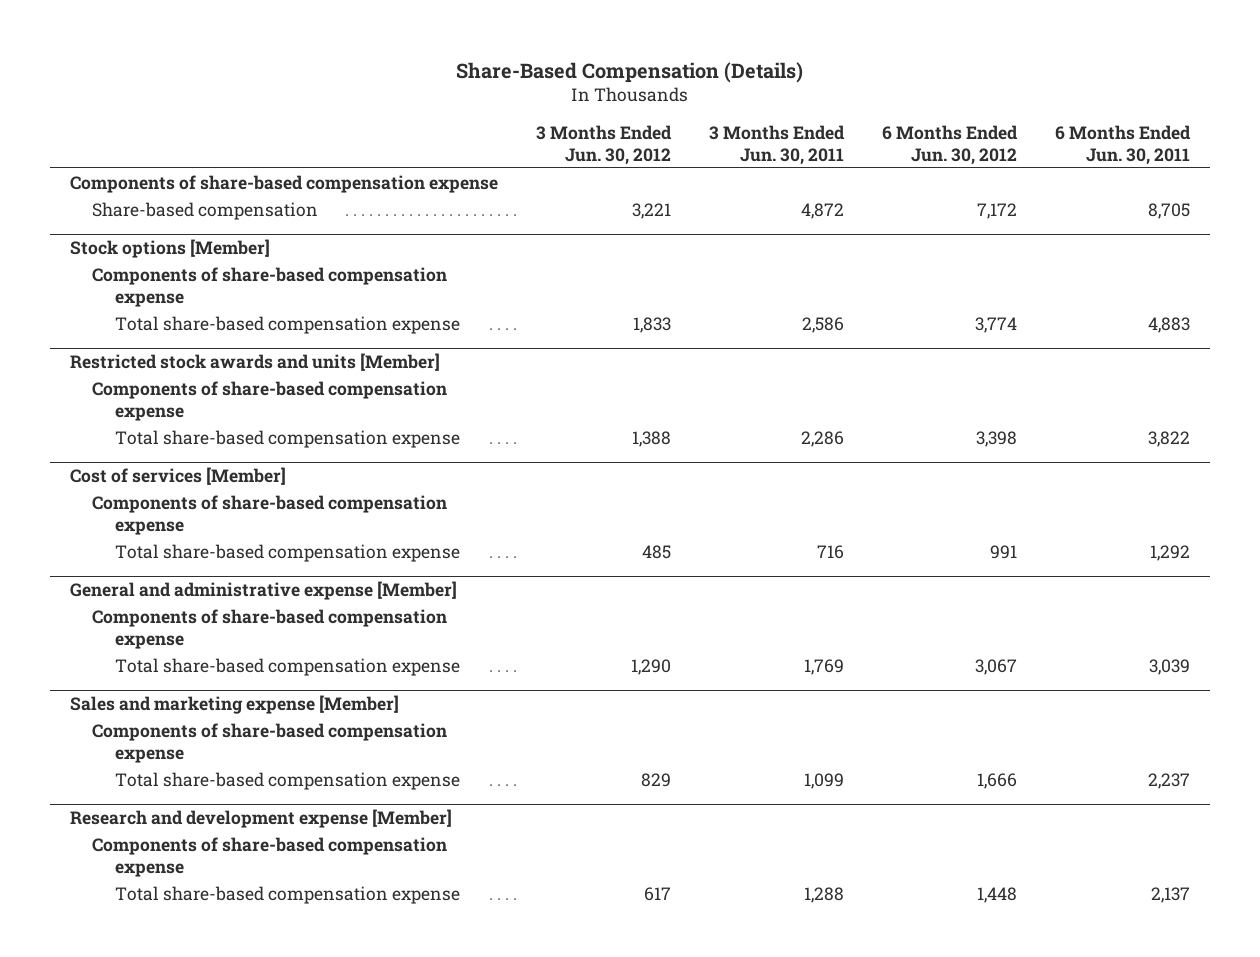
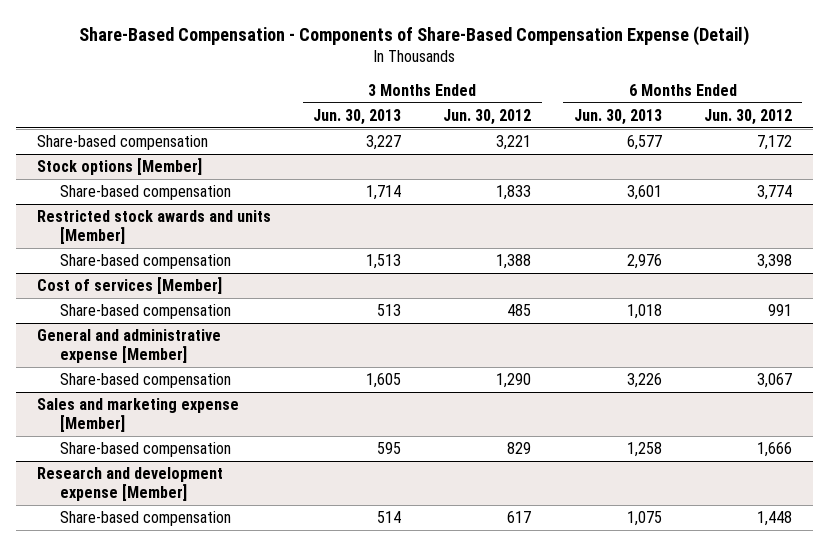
- Share-Based Compensation (Details)
+ Share-Based Compensation - Components of Share-Based Compensation Expense (Detail)
- | 3 Months Ended Jun. 30, 2012 | 3 Months Ended Jun. 30, 2011 | 6 Months Ended Jun. 30, 2012 | 6 Months Ended Jun. 30, 2011
+ | 3 Months Ended Jun. 30, 2013 | 3 Months Ended Jun. 30, 2012 | 6 Months Ended Jun. 30, 2013 | 6 Months Ended Jun. 30, 2012
- Components of share-based compensation expense
@ Stock options [Member]
- Components of share-based compensation expense
- Total share-based compensation expense | 1,833 | 2,586 | 3,774 | 4,883
+ Share-based compensation | 1,714 | 1,833 | 3,601 | 3,774
@ Restricted stock awards and units [Member]
- Components of share-based compensation expense
- Total share-based compensation expense | 1,388 | 2,286 | 3,398 | 3,822
+ Share-based compensation | 1,513 | 1,388 | 2,976 | 3,398
@ Cost of services [Member]
- Components of share-based compensation expense
- Total share-based compensation expense | 485 | 716 | 991 | 1,292
+ Share-based compensation | 513 | 485 | 1,018 | 991
@ General and administrative expense [Member]
- Components of share-based compensation expense
- Total share-based compensation expense | 1,290 | 1,769 | 3,067 | 3,039
+ Share-based compensation | 1,605 | 1,290 | 3,226 | 3,067
@ Sales and marketing expense [Member]
- Components of share-based compensation expense
- Total share-based compensation expense | 829 | 1,099 | 1,666 | 2,237
+ Share-based compensation | 595 | 829 | 1,258 | 1,666
@ Research and development expense [Member]
- Components of share-based compensation expense
- Total share-based compensation expense | 617 | 1,288 | 1,448 | 2,137
+ Share-based compensation | 514 | 617 | 1,075 | 1,448

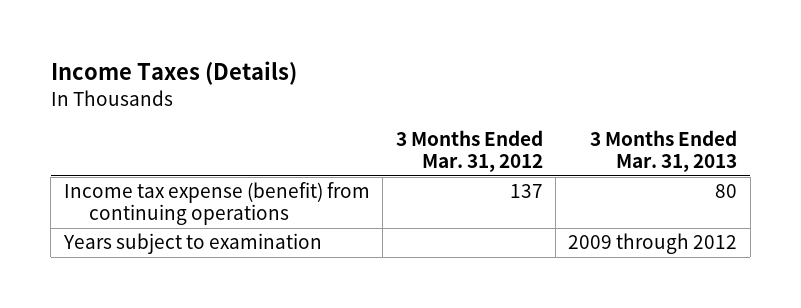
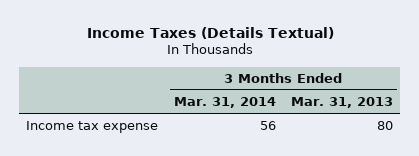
- Income Taxes (Details)
+ Income Taxes (Details Textual)
- | 3 Months Ended Mar. 31, 2012 | 3 Months Ended Mar. 31, 2013
+ | 3 Months Ended Mar. 31, 2014 | 3 Months Ended Mar. 31, 2013
- Income tax expense (benefit) from continuing operations | 137 | 80
- Years subject to examination | | 2009 through 2012
+ Income tax expense | 56 | 80

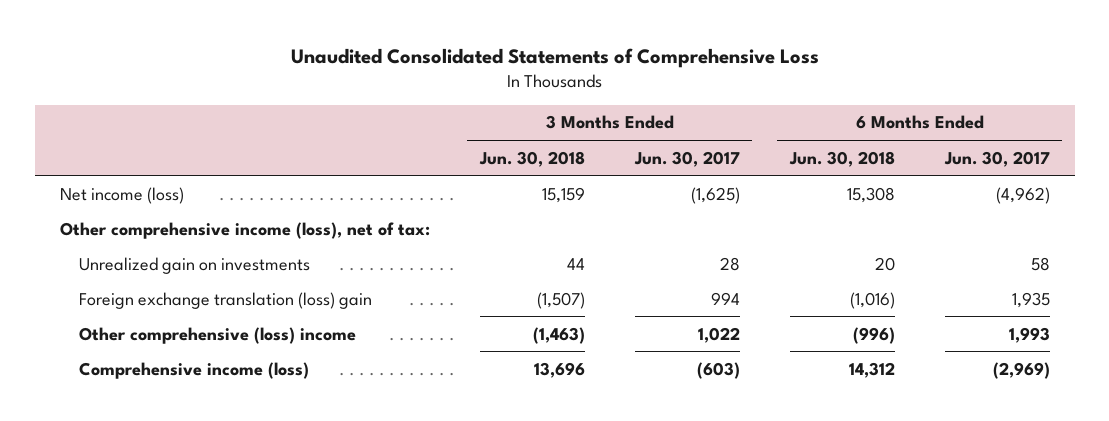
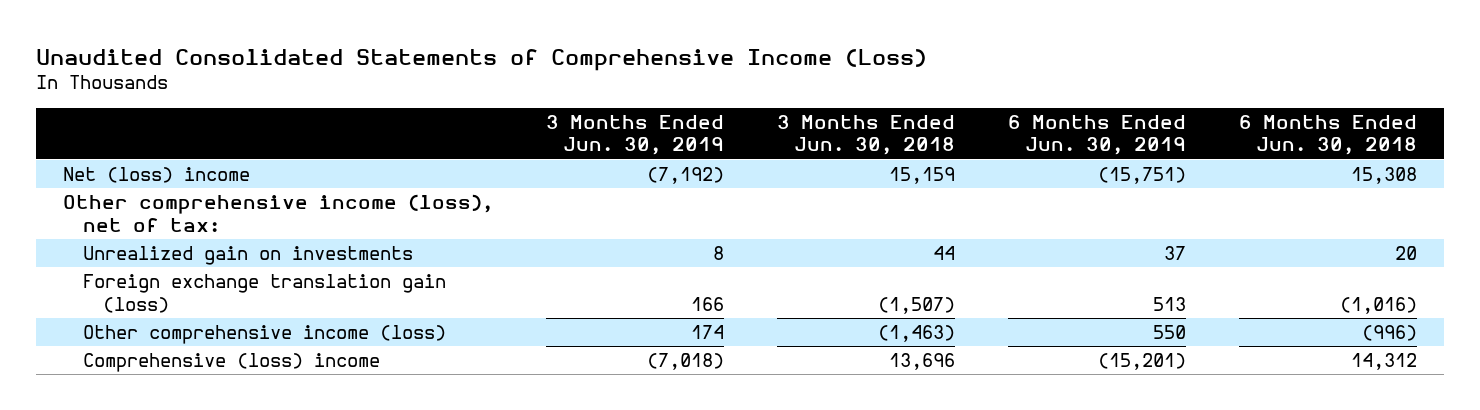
- Unaudited Consolidated Statements of Comprehensive Loss
+ Unaudited Consolidated Statements of Comprehensive Income (Loss)
- | 3 Months Ended Jun. 30, 2018 | 3 Months Ended Jun. 30, 2017 | 6 Months Ended Jun. 30, 2018 | 6 Months Ended Jun. 30, 2017
+ | 3 Months Ended Jun. 30, 2019 | 3 Months Ended Jun. 30, 2018 | 6 Months Ended Jun. 30, 2019 | 6 Months Ended Jun. 30, 2018
- Net income (loss) | 15,159 | (1,625) | 15,308 | (4,962)
+ Net (loss) income | (7,192) | 15,159 | (15,751) | 15,308
- Foreign exchange translation (loss) gain | (1,507) | 994 | (1,016) | 1,935
- Other comprehensive (loss) income | (1,463) | 1,022 | (996) | 1,993
- Comprehensive income (loss) | 13,696 | (603) | 14,312 | (2,969)
+ Foreign exchange translation gain (loss) | 166 | (1,507) | 513 | (1,016)
+ Other comprehensive income (loss) | 174 | (1,463) | 550 | (996)
+ Comprehensive (loss) income | (7,018) | 13,696 | (15,201) | 14,312

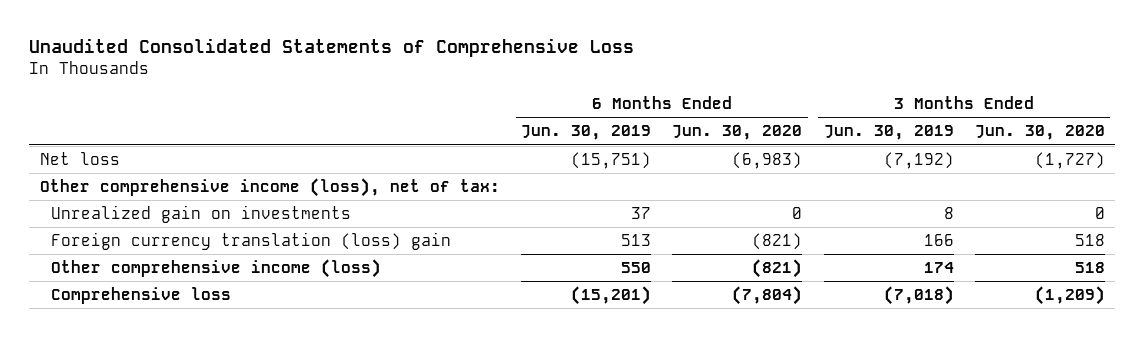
- Unaudited Consolidated Statements of Comprehensive Income (Loss)
+ Unaudited Consolidated Statements of Comprehensive Loss
- | 3 Months Ended Jun. 30, 2019 | 3 Months Ended Jun. 30, 2018 | 6 Months Ended Jun. 30, 2019 | 6 Months Ended Jun. 30, 2018
+ | 6 Months Ended Jun. 30, 2019 | 6 Months Ended Jun. 30, 2020 | 3 Months Ended Jun. 30, 2019 | 3 Months Ended Jun. 30, 2020
- Net (loss) income | (7,192) | 15,159 | (15,751) | 15,308
+ Net loss | (15,751) | (6,983) | (7,192) | (1,727)
- Foreign exchange translation gain (loss) | 166 | (1,507) | 513 | (1,016)
+ Foreign currency translation (loss) gain | 513 | (821) | 166 | 518
- Comprehensive (loss) income | (7,018) | 13,696 | (15,201) | 14,312
+ Comprehensive loss | (15,201) | (7,804) | (7,018) | (1,209)

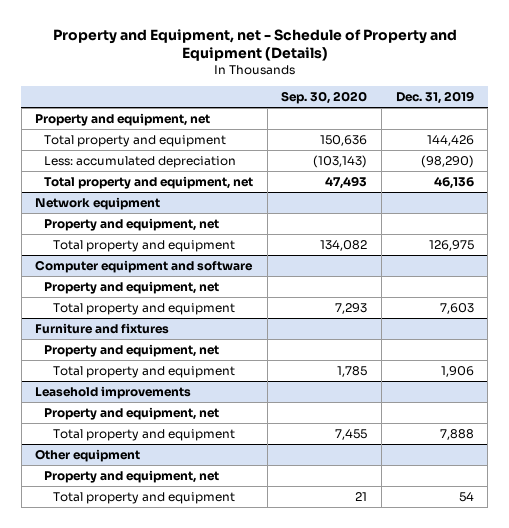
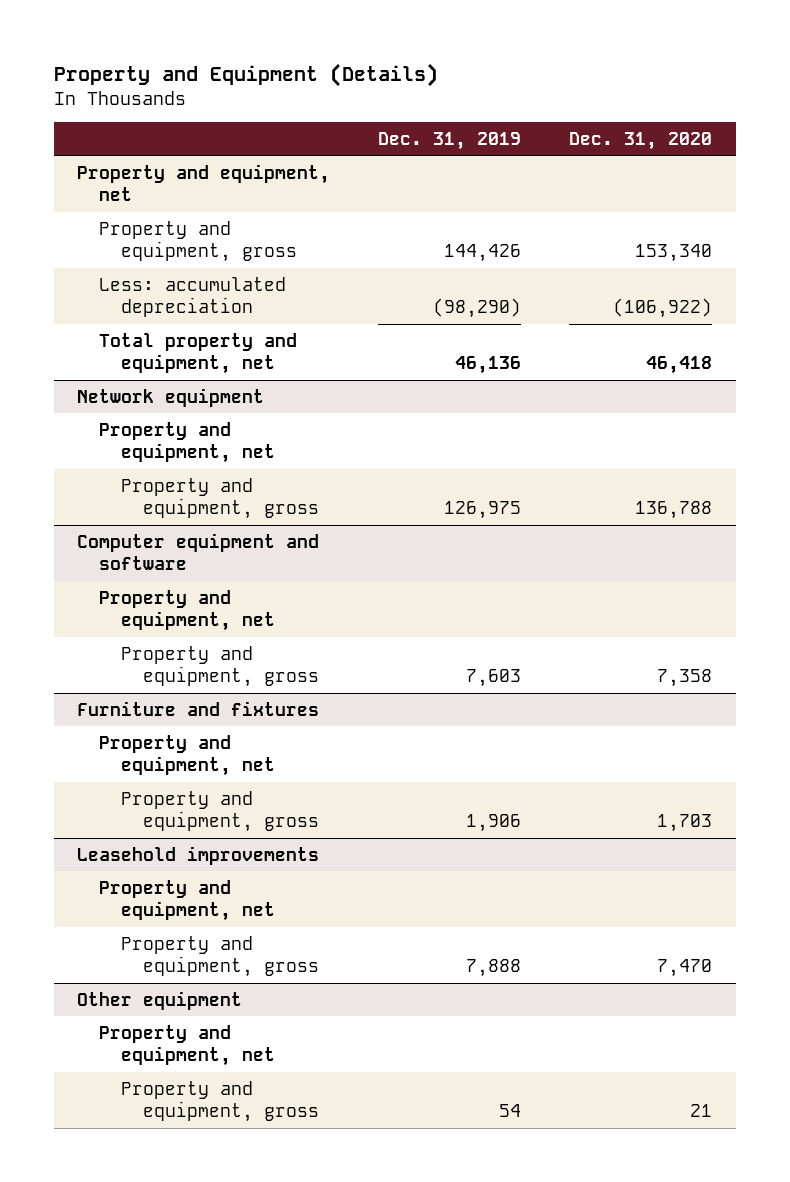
- Property and Equipment, net - Schedule of Property and Equipment (Details)
+ Property and Equipment (Details)
- | Sep. 30, 2020 | Dec. 31, 2019
+ | Dec. 31, 2019 | Dec. 31, 2020
- Total property and equipment | 150,636 | 144,426
+ Property and equipment, gross | 144,426 | 153,340
@ Network equipment
- Total property and equipment | 134,082 | 126,975
+ Property and equipment, gross | 126,975 | 136,788
@ Computer equipment and software
- Total property and equipment | 7,293 | 7,603
+ Property and equipment, gross | 7,603 | 7,358
@ Furniture and fixtures
- Total property and equipment | 1,785 | 1,906
+ Property and equipment, gross | 1,906 | 1,703
@ Leasehold improvements
- Total property and equipment | 7,455 | 7,888
+ Property and equipment, gross | 7,888 | 7,470
@ Other equipment
- Total property and equipment | 21 | 54
+ Property and equipment, gross | 54 | 21

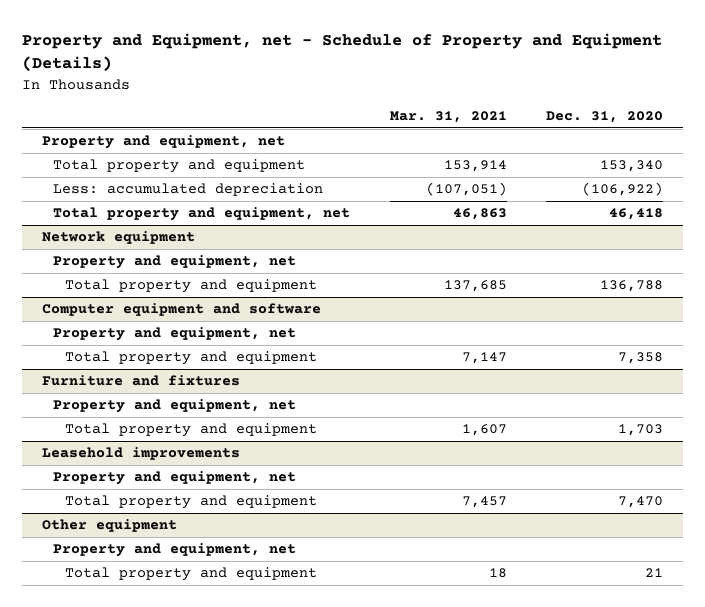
- Property and Equipment (Details)
+ Property and Equipment, net - Schedule of Property and Equipment (Details)
- | Dec. 31, 2019 | Dec. 31, 2020
+ | Mar. 31, 2021 | Dec. 31, 2020
- Property and equipment, gross | 144,426 | 153,340
+ Total property and equipment | 153,914 | 153,340
@ Network equipment
- Property and equipment, gross | 126,975 | 136,788
+ Total property and equipment | 137,685 | 136,788
@ Computer equipment and software
- Property and equipment, gross | 7,603 | 7,358
+ Total property and equipment | 7,147 | 7,358
@ Furniture and fixtures
- Property and equipment, gross | 1,906 | 1,703
+ Total property and equipment | 1,607 | 1,703
@ Leasehold improvements
- Property and equipment, gross | 7,888 | 7,470
+ Total property and equipment | 7,457 | 7,470
@ Other equipment
- Property and equipment, gross | 54 | 21
+ Total property and equipment | 18 | 21

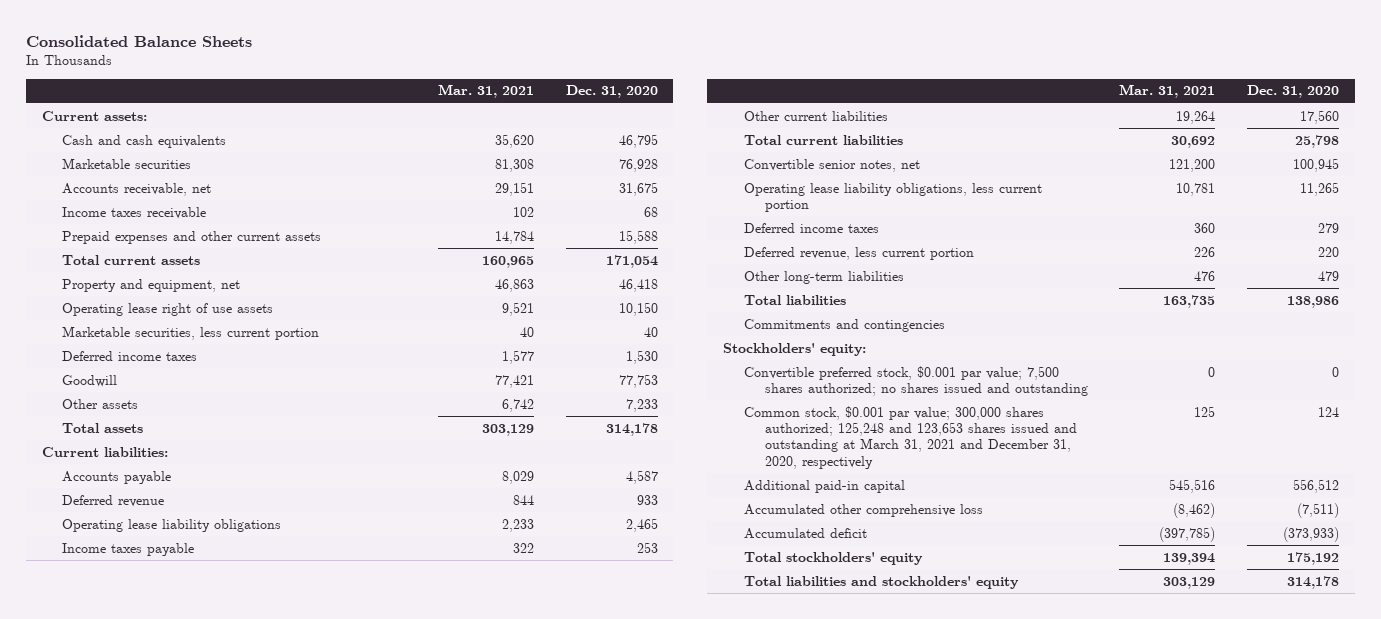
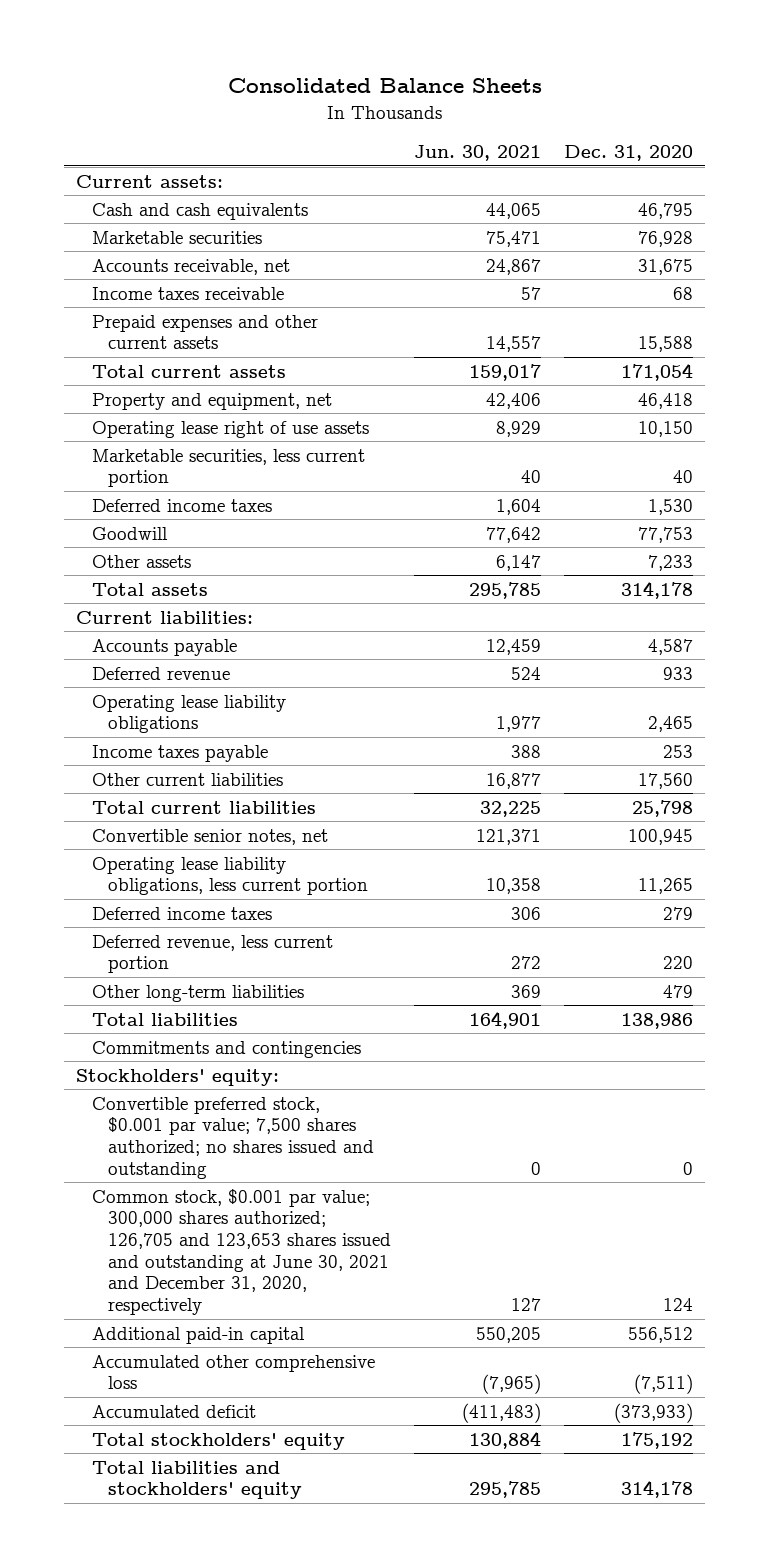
- | Mar. 31, 2021 | Dec. 31, 2020
+ | Jun. 30, 2021 | Dec. 31, 2020
- Common stock, $0.001 par value; 300,000 shares authorized; 125,248 and 123,653 shares issued and outstanding at March 31, 2021 and December 31, 2020, respectively | 125 | 124
+ Common stock, $0.001 par value; 300,000 shares authorized; 126,705 and 123,653 shares issued and outstanding at June 30, 2021 and December 31, 2020, respectively | 127 | 124

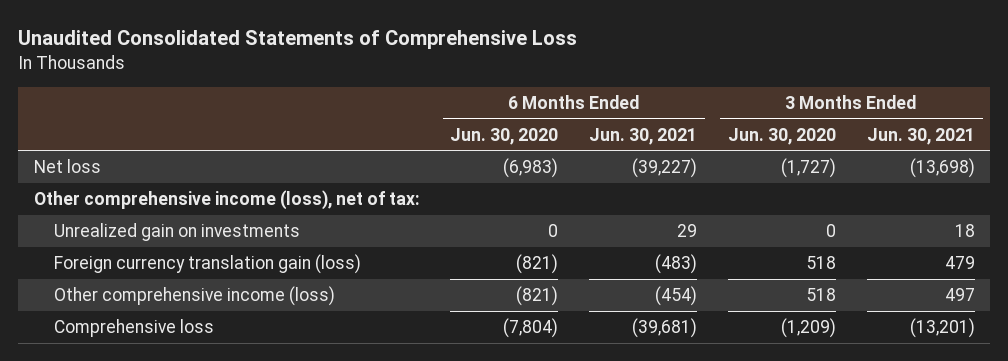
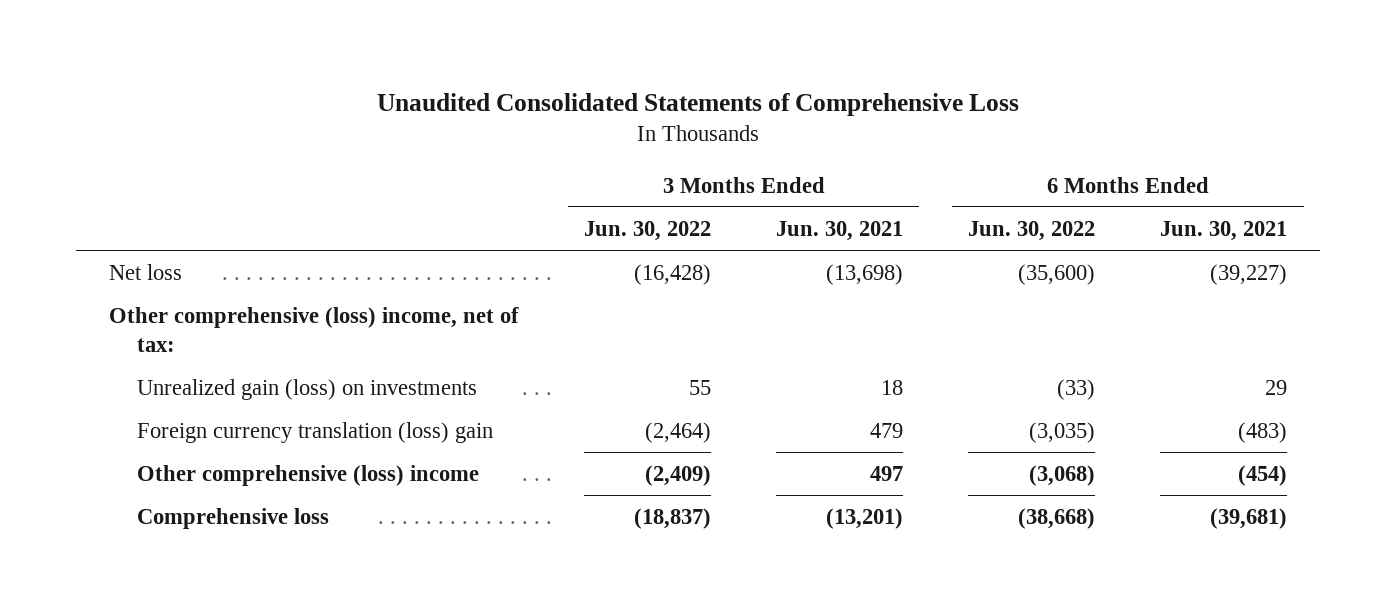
- | 6 Months Ended Jun. 30, 2020 | 6 Months Ended Jun. 30, 2021 | 3 Months Ended Jun. 30, 2020 | 3 Months Ended Jun. 30, 2021
+ | 3 Months Ended Jun. 30, 2022 | 3 Months Ended Jun. 30, 2021 | 6 Months Ended Jun. 30, 2022 | 6 Months Ended Jun. 30, 2021
- Other comprehensive income (loss), net of tax:
- Unrealized gain on investments | 0 | 29 | 0 | 18
- Foreign currency translation gain (loss) | (821) | (483) | 518 | 479
- Other comprehensive income (loss) | (821) | (454) | 518 | 497
+ Other comprehensive (loss) income, net of tax:
+ Unrealized gain (loss) on investments | 55 | 18 | (33) | 29
+ Foreign currency translation (loss) gain | (2,464) | 479 | (3,035) | (483)
+ Other comprehensive (loss) income | (2,409) | 497 | (3,068) | (454)

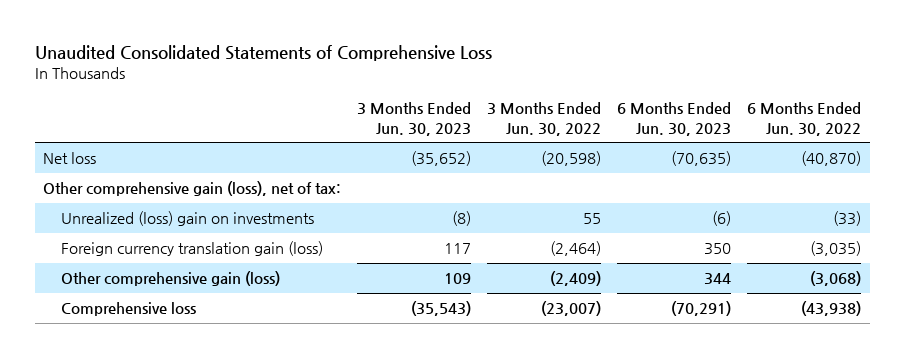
- | 3 Months Ended Jun. 30, 2022 | 3 Months Ended Jun. 30, 2021 | 6 Months Ended Jun. 30, 2022 | 6 Months Ended Jun. 30, 2021
+ | 3 Months Ended Jun. 30, 2023 | 3 Months Ended Jun. 30, 2022 | 6 Months Ended Jun. 30, 2023 | 6 Months Ended Jun. 30, 2022
- Net loss | (16,428) | (13,698) | (35,600) | (39,227)
- Other comprehensive (loss) income, net of tax:
- Unrealized gain (loss) on investments | 55 | 18 | (33) | 29
- Foreign currency translation (loss) gain | (2,464) | 479 | (3,035) | (483)
- Other comprehensive (loss) income | (2,409) | 497 | (3,068) | (454)
- Comprehensive loss | (18,837) | (13,201) | (38,668) | (39,681)
+ Net loss | (35,652) | (20,598) | (70,635) | (40,870)
+ Other comprehensive gain (loss), net of tax:
+ Unrealized (loss) gain on investments | (8) | 55 | (6) | (33)
+ Foreign currency translation gain (loss) | 117 | (2,464) | 350 | (3,035)
+ Other comprehensive gain (loss) | 109 | (2,409) | 344 | (3,068)
+ Comprehensive loss | (35,543) | (23,007) | (70,291) | (43,938)

